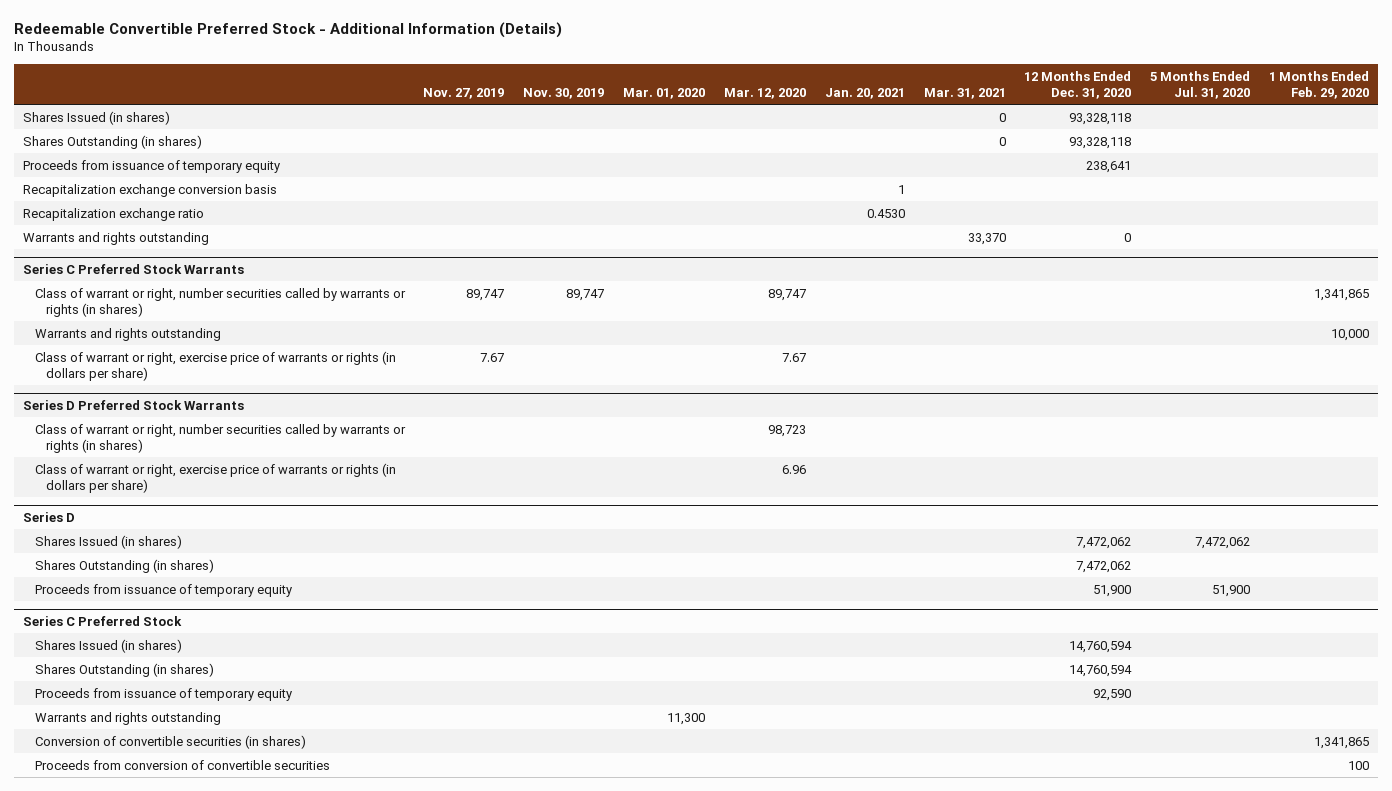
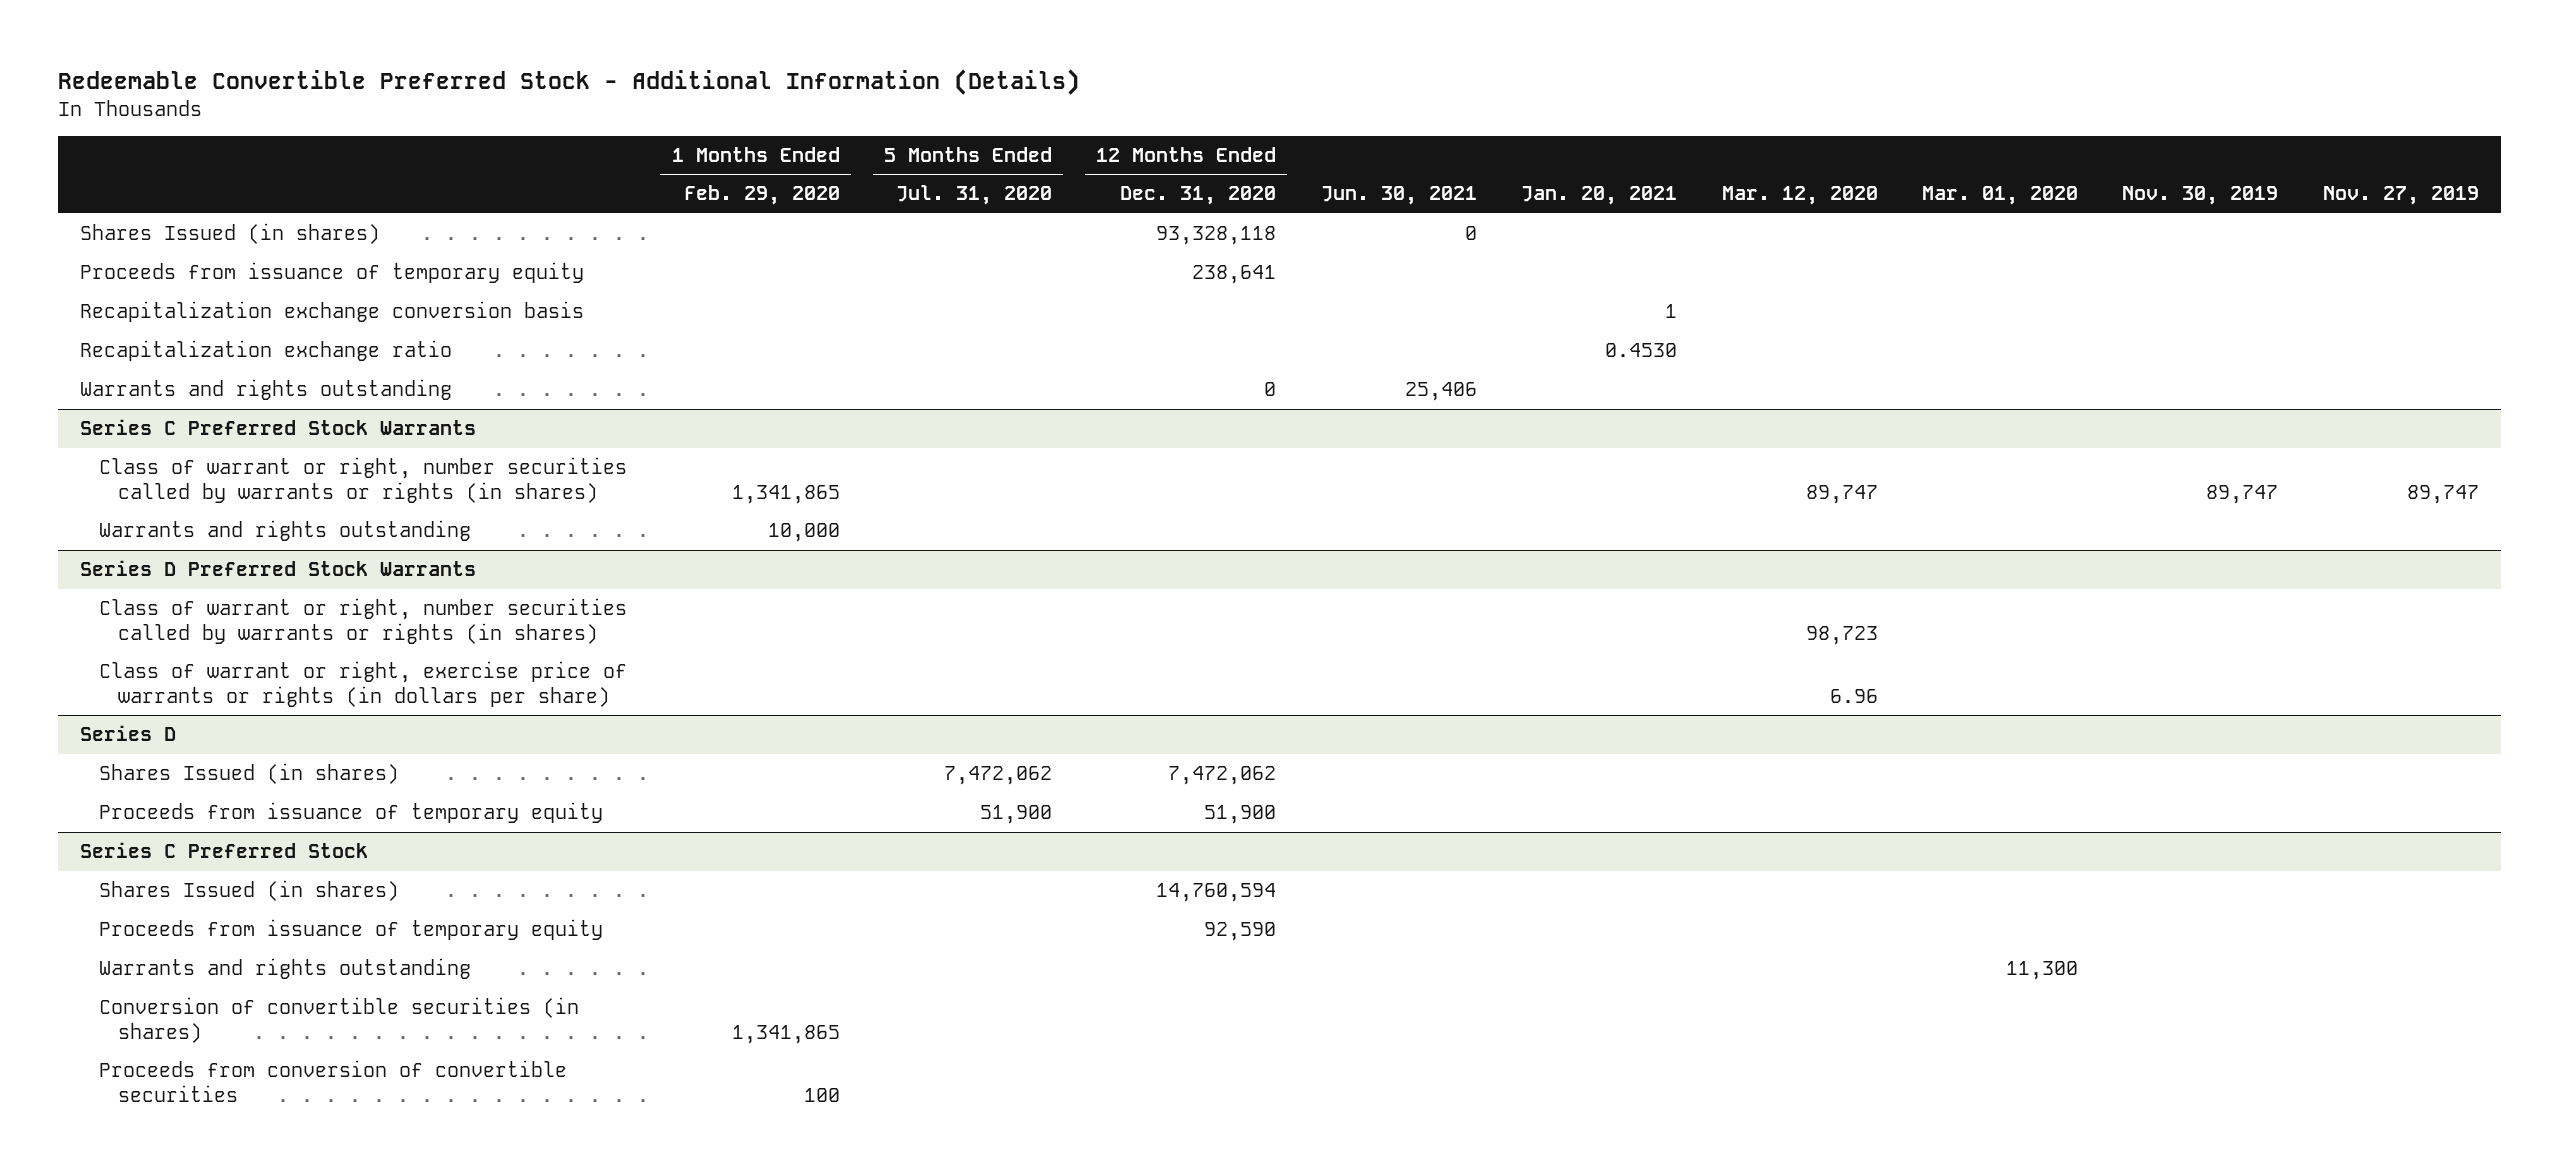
- | Nov. 27, 2019 | Nov. 30, 2019 | Mar. 01, 2020 | Mar. 12, 2020 | Jan. 20, 2021 | Mar. 31, 2021 | 12 Months Ended Dec. 31, 2020 | 5 Months Ended Jul. 31, 2020 | 1 Months Ended Feb. 29, 2020
+ | 1 Months Ended Feb. 29, 2020 | 5 Months Ended Jul. 31, 2020 | 12 Months Ended Dec. 31, 2020 | Jun. 30, 2021 | Jan. 20, 2021 | Mar. 12, 2020 | Mar. 01, 2020 | Nov. 30, 2019 | Nov. 27, 2019
- Shares Outstanding (in shares) | | | | | | 0 | 93,328,118 | |
@ Series C Preferred Stock Warrants
- Class of warrant or right, exercise price of warrants or rights (in dollars per share) | 7.67 | | | 7.67 | | | | |
@ Series D
- Shares Outstanding (in shares) | | | | | | | 7,472,062 | |
@ Series C Preferred Stock
- Shares Outstanding (in shares) | | | | | | | 14,760,594 | |

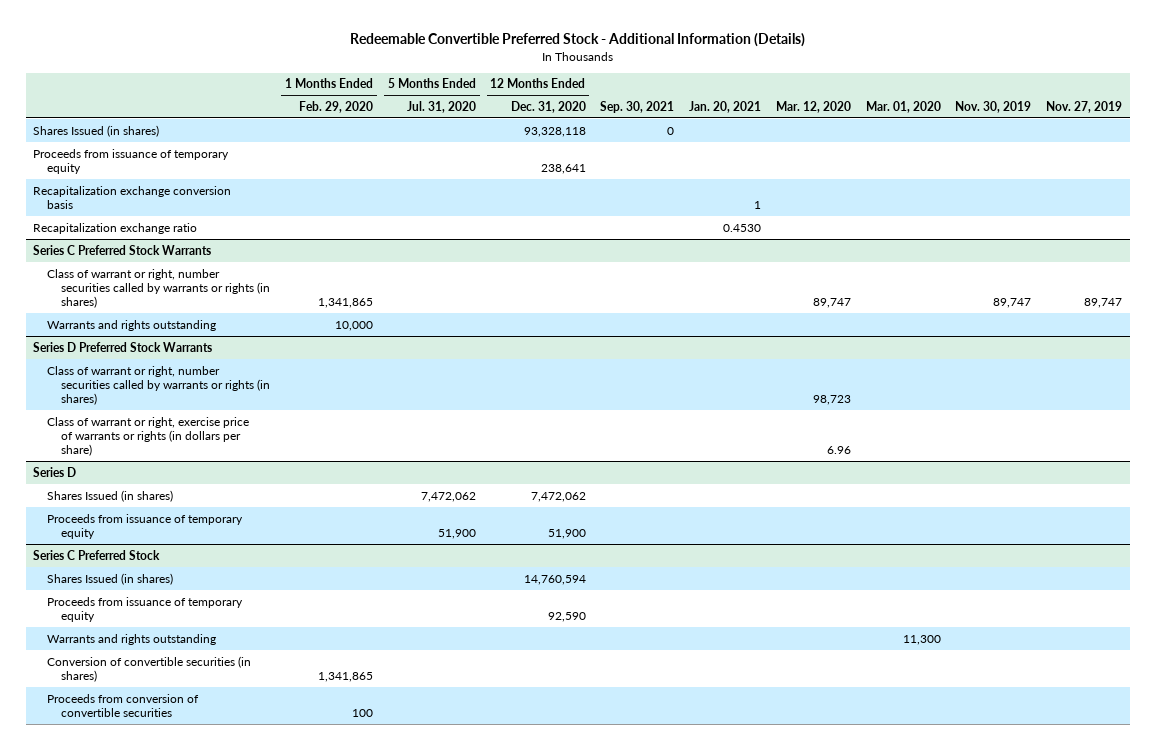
- | 1 Months Ended Feb. 29, 2020 | 5 Months Ended Jul. 31, 2020 | 12 Months Ended Dec. 31, 2020 | Jun. 30, 2021 | Jan. 20, 2021 | Mar. 12, 2020 | Mar. 01, 2020 | Nov. 30, 2019 | Nov. 27, 2019
+ | 1 Months Ended Feb. 29, 2020 | 5 Months Ended Jul. 31, 2020 | 12 Months Ended Dec. 31, 2020 | Sep. 30, 2021 | Jan. 20, 2021 | Mar. 12, 2020 | Mar. 01, 2020 | Nov. 30, 2019 | Nov. 27, 2019
- Warrants and rights outstanding | | | 0 | 25,406 | | | | |

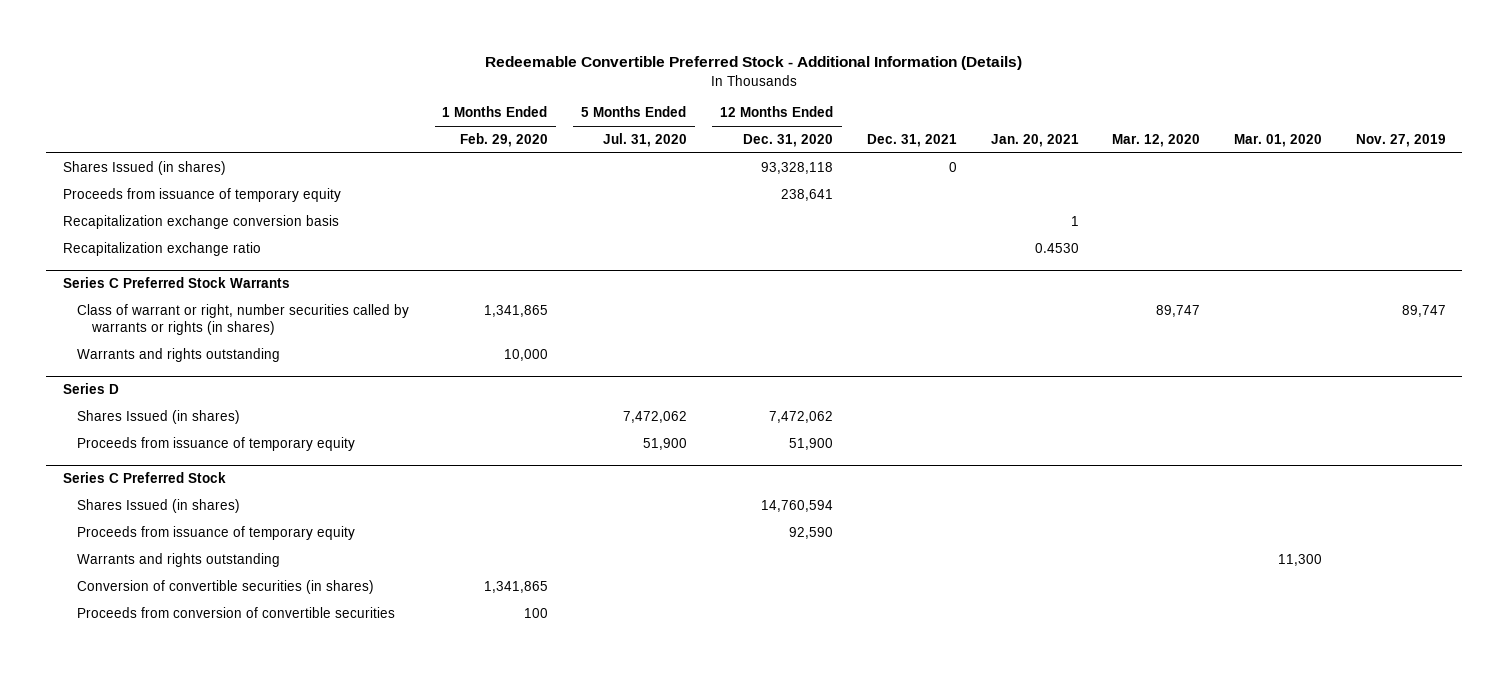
- | 1 Months Ended Feb. 29, 2020 | 5 Months Ended Jul. 31, 2020 | 12 Months Ended Dec. 31, 2020 | Sep. 30, 2021 | Jan. 20, 2021 | Mar. 12, 2020 | Mar. 01, 2020 | Nov. 30, 2019 | Nov. 27, 2019
+ | 1 Months Ended Feb. 29, 2020 | 5 Months Ended Jul. 31, 2020 | 12 Months Ended Dec. 31, 2020 | Dec. 31, 2021 | Jan. 20, 2021 | Mar. 12, 2020 | Mar. 01, 2020 | Nov. 27, 2019
- Series D Preferred Stock Warrants
- Class of warrant or right, number securities called by warrants or rights (in shares) | | | | | | 98,723 | | |
- Class of warrant or right, exercise price of warrants or rights (in dollars per share) | | | | | | 6.96 | | |

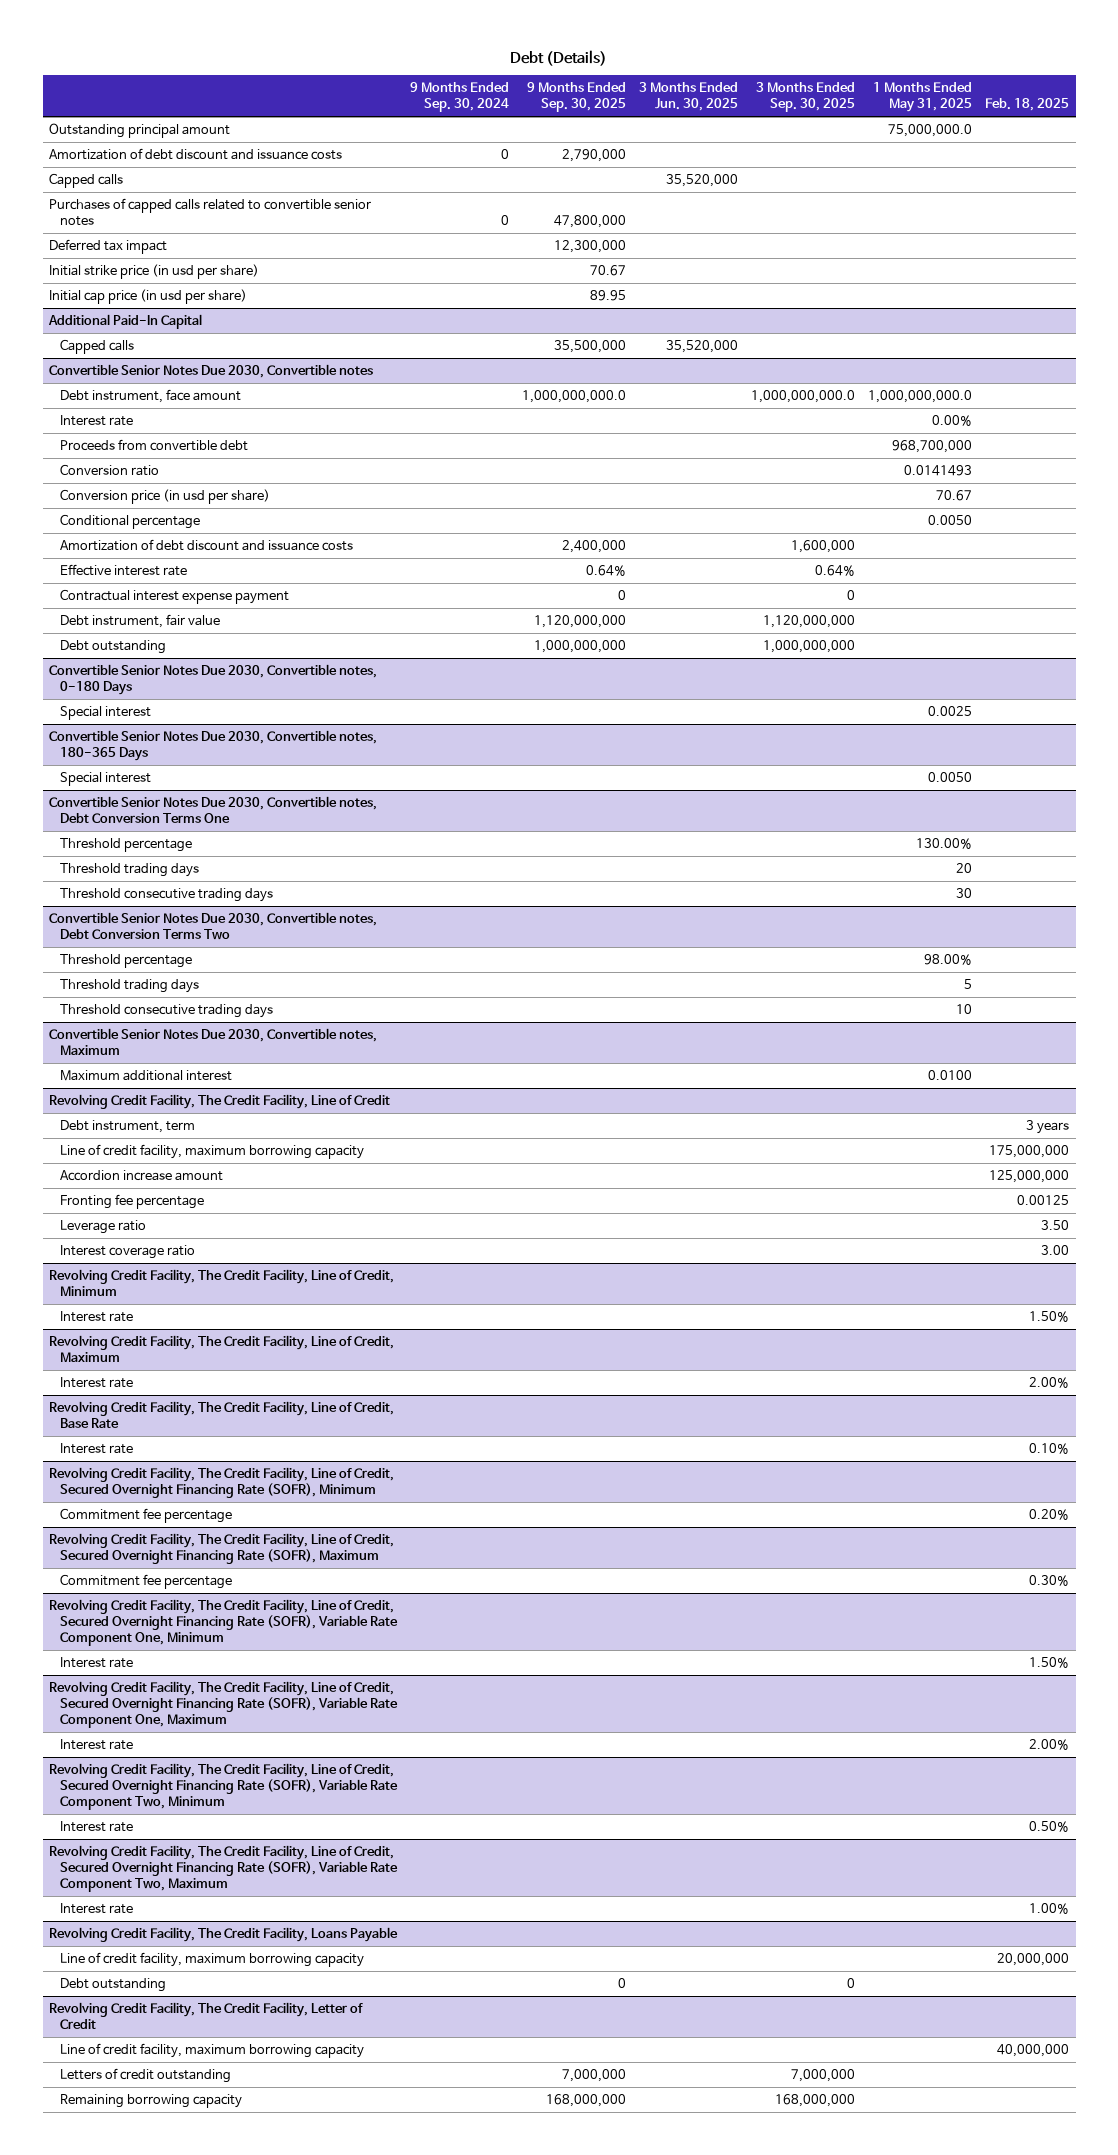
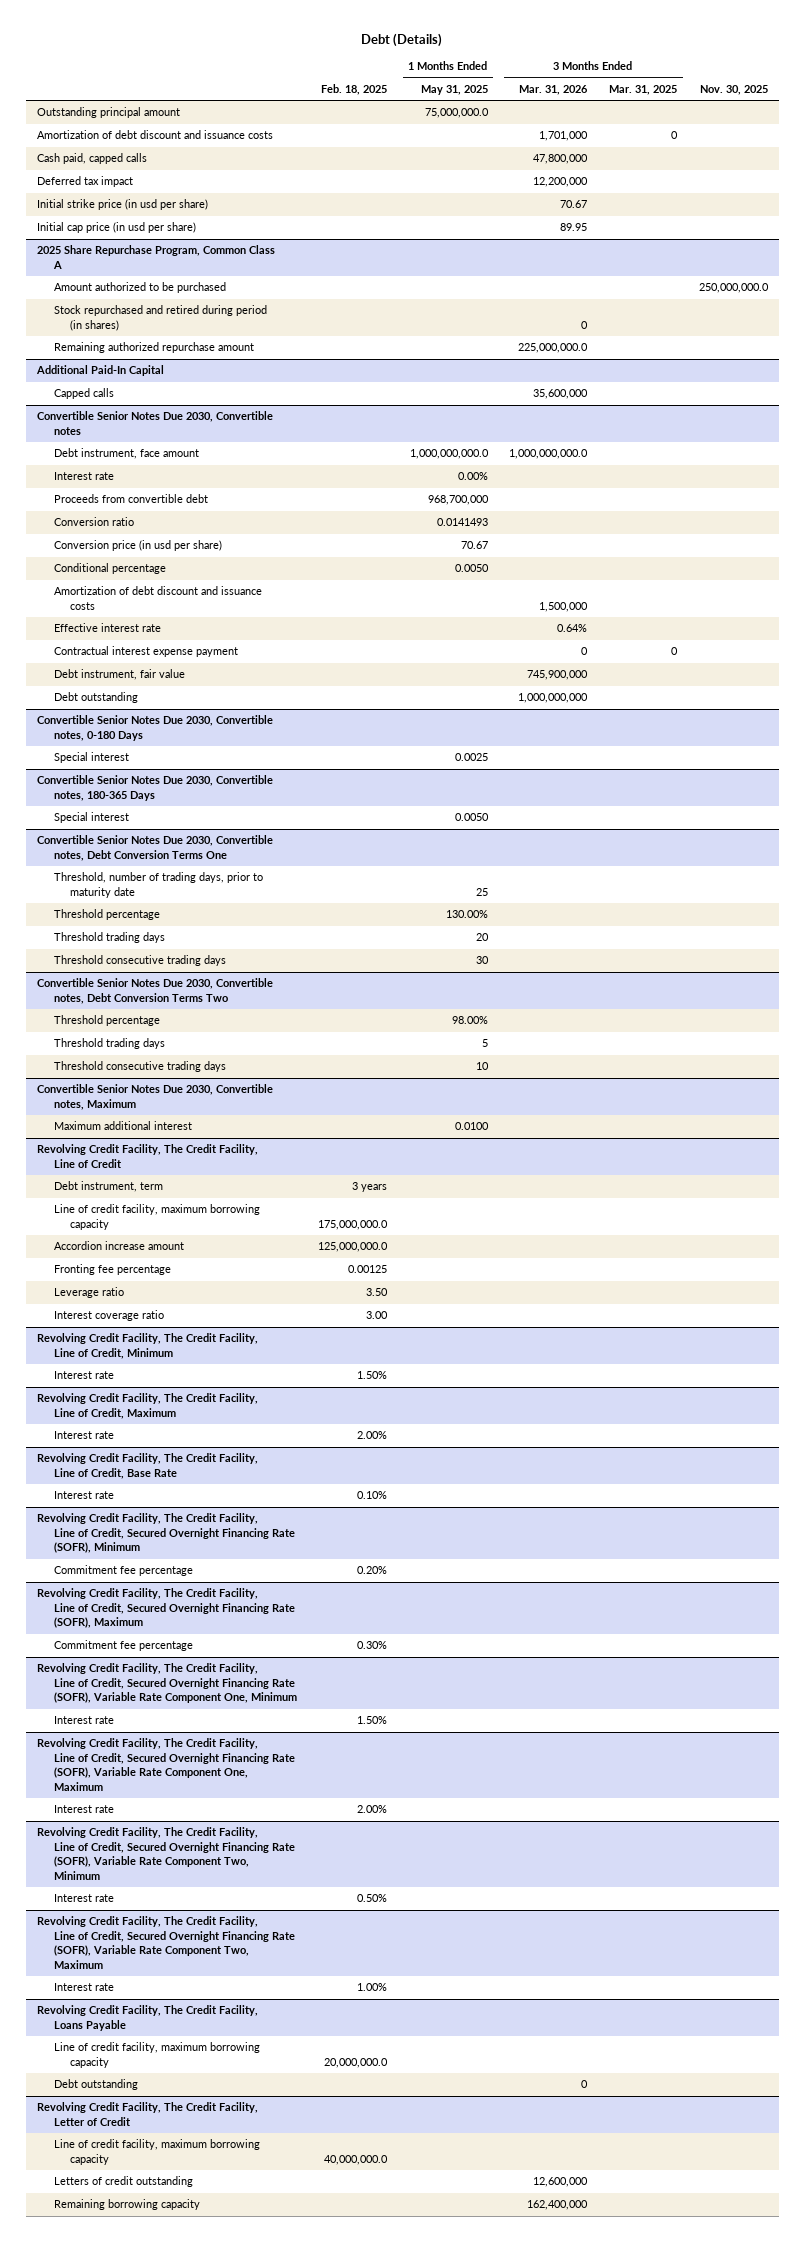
- | 9 Months Ended Sep. 30, 2024 | 9 Months Ended Sep. 30, 2025 | 3 Months Ended Jun. 30, 2025 | 3 Months Ended Sep. 30, 2025 | 1 Months Ended May 31, 2025 | Feb. 18, 2025
+ | Feb. 18, 2025 | 1 Months Ended May 31, 2025 | 3 Months Ended Mar. 31, 2026 | 3 Months Ended Mar. 31, 2025 | Nov. 30, 2025
- Capped calls | | | 35,520,000 | | |
- Purchases of capped calls related to convertible senior notes | 0 | 47,800,000 | | | |
+ Cash paid, capped calls | | | 47,800,000 | |
+ 2025 Share Repurchase Program, Common Class A
+ Amount authorized to be purchased | | | | | 250,000,000.0
+ Stock repurchased and retired during period (in shares) | | | 0 | |
+ Remaining authorized repurchase amount | | | 225,000,000.0 | |
@ Convertible Senior Notes Due 2030, Convertible notes, Debt Conversion Terms One
+ Threshold, number of trading days, prior to maturity date | | 25 | | |
@ Revolving Credit Facility, The Credit Facility, Line of Credit
- Line of credit facility, maximum borrowing capacity | | | | | | 175,000,000
- Accordion increase amount | | | | | | 125,000,000
+ Line of credit facility, maximum borrowing capacity | 175,000,000.0 | | | |
+ Accordion increase amount | 125,000,000.0 | | | |
@ Revolving Credit Facility, The Credit Facility, Loans Payable
- Line of credit facility, maximum borrowing capacity | | | | | | 20,000,000
+ Line of credit facility, maximum borrowing capacity | 20,000,000.0 | | | |
@ Revolving Credit Facility, The Credit Facility, Letter of Credit
- Line of credit facility, maximum borrowing capacity | | | | | | 40,000,000
+ Line of credit facility, maximum borrowing capacity | 40,000,000.0 | | | |

